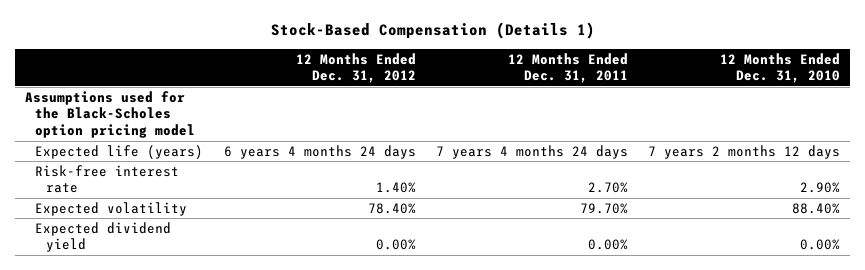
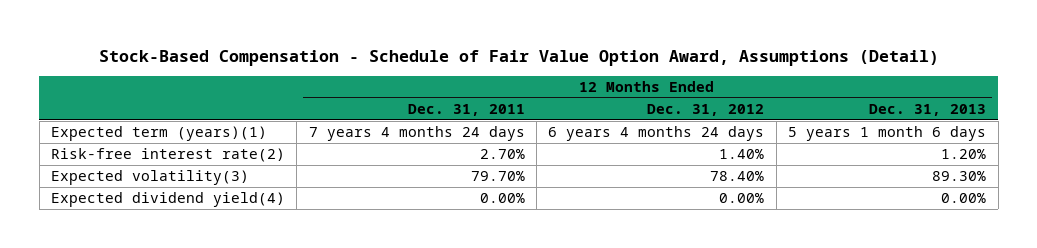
- Stock-Based Compensation (Details 1)
+ Stock-Based Compensation - Schedule of Fair Value Option Award, Assumptions (Detail)
- | 12 Months Ended Dec. 31, 2012 | 12 Months Ended Dec. 31, 2011 | 12 Months Ended Dec. 31, 2010
+ | 12 Months Ended Dec. 31, 2011 | 12 Months Ended Dec. 31, 2012 | 12 Months Ended Dec. 31, 2013
- Assumptions used for the Black-Scholes option pricing model
- Expected life (years) | 6 years 4 months 24 days | 7 years 4 months 24 days | 7 years 2 months 12 days
- Risk-free interest rate | 1.40% | 2.70% | 2.90%
- Expected volatility | 78.40% | 79.70% | 88.40%
- Expected dividend yield | 0.00% | 0.00% | 0.00%
+ Expected term (years)(1) | 7 years 4 months 24 days | 6 years 4 months 24 days | 5 years 1 month 6 days
+ Risk-free interest rate(2) | 2.70% | 1.40% | 1.20%
+ Expected volatility(3) | 79.70% | 78.40% | 89.30%
+ Expected dividend yield(4) | 0.00% | 0.00% | 0.00%

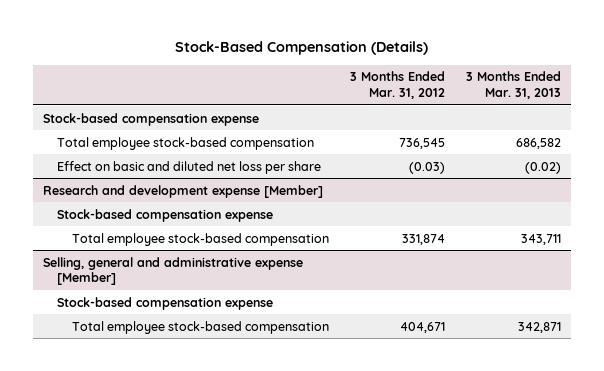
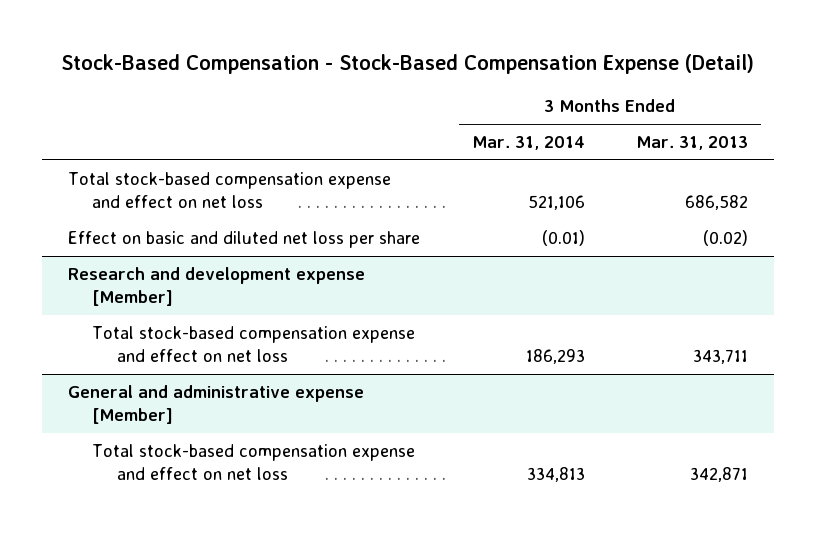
- Stock-Based Compensation (Details)
+ Stock-Based Compensation - Stock-Based Compensation Expense (Detail)
- | 3 Months Ended Mar. 31, 2012 | 3 Months Ended Mar. 31, 2013
+ | 3 Months Ended Mar. 31, 2014 | 3 Months Ended Mar. 31, 2013
- Stock-based compensation expense
- Total employee stock-based compensation | 736,545 | 686,582
+ Total stock-based compensation expense and effect on net loss | 521,106 | 686,582
@ Research and development expense [Member]
- Stock-based compensation expense
- Total employee stock-based compensation | 331,874 | 343,711
- Selling, general and administrative expense [Member]
- Stock-based compensation expense
- Total employee stock-based compensation | 404,671 | 342,871
@ Research and development expense [Member]
+ Total stock-based compensation expense and effect on net loss | 186,293 | 343,711
+ General and administrative expense [Member]
+ Total stock-based compensation expense and effect on net loss | 334,813 | 342,871

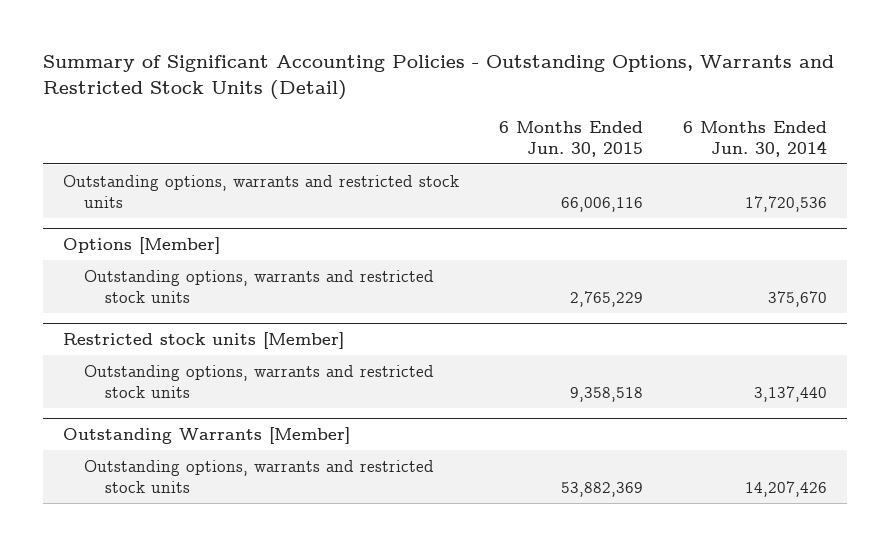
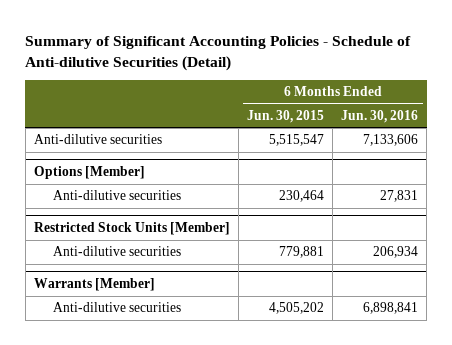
- Summary of Significant Accounting Policies - Outstanding Options, Warrants and Restricted Stock Units (Detail)
+ Summary of Significant Accounting Policies - Schedule of Anti-dilutive Securities (Detail)
- | 6 Months Ended Jun. 30, 2015 | 6 Months Ended Jun. 30, 2014
+ | 6 Months Ended Jun. 30, 2015 | 6 Months Ended Jun. 30, 2016
- Outstanding options, warrants and restricted stock units | 66,006,116 | 17,720,536
+ Anti-dilutive securities | 5,515,547 | 7,133,606
@ Options [Member]
- Outstanding options, warrants and restricted stock units | 2,765,229 | 375,670
- Restricted stock units [Member]
- Outstanding options, warrants and restricted stock units | 9,358,518 | 3,137,440
- Outstanding Warrants [Member]
- Outstanding options, warrants and restricted stock units | 53,882,369 | 14,207,426
@ Options [Member]
+ Anti-dilutive securities | 230,464 | 27,831
+ Restricted Stock Units [Member]
+ Anti-dilutive securities | 779,881 | 206,934
+ Warrants [Member]
+ Anti-dilutive securities | 4,505,202 | 6,898,841

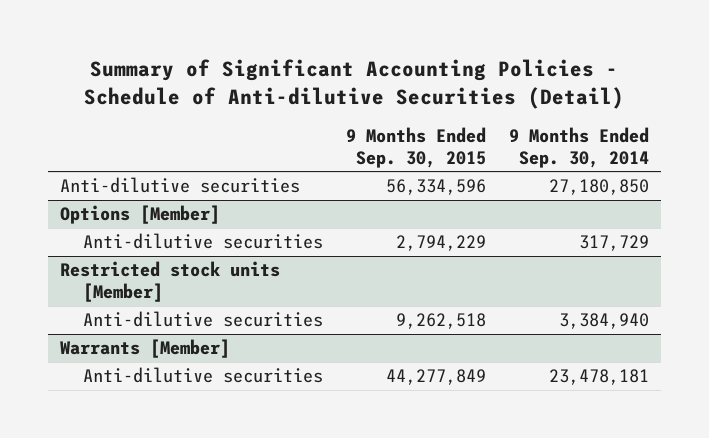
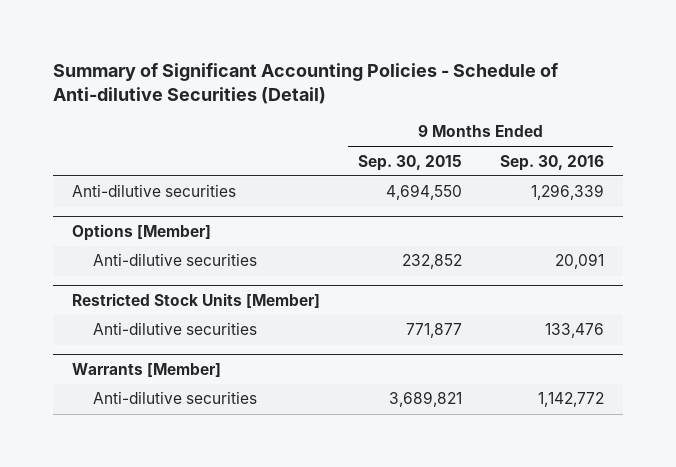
- | 9 Months Ended Sep. 30, 2015 | 9 Months Ended Sep. 30, 2014
+ | 9 Months Ended Sep. 30, 2015 | 9 Months Ended Sep. 30, 2016
- Anti-dilutive securities | 56,334,596 | 27,180,850
+ Anti-dilutive securities | 4,694,550 | 1,296,339
@ Options [Member]
- Anti-dilutive securities | 2,794,229 | 317,729
- Restricted stock units [Member]
- Anti-dilutive securities | 9,262,518 | 3,384,940
@ Options [Member]
+ Anti-dilutive securities | 232,852 | 20,091
+ Restricted Stock Units [Member]
+ Anti-dilutive securities | 771,877 | 133,476
@ Warrants [Member]
- Anti-dilutive securities | 44,277,849 | 23,478,181
+ Anti-dilutive securities | 3,689,821 | 1,142,772

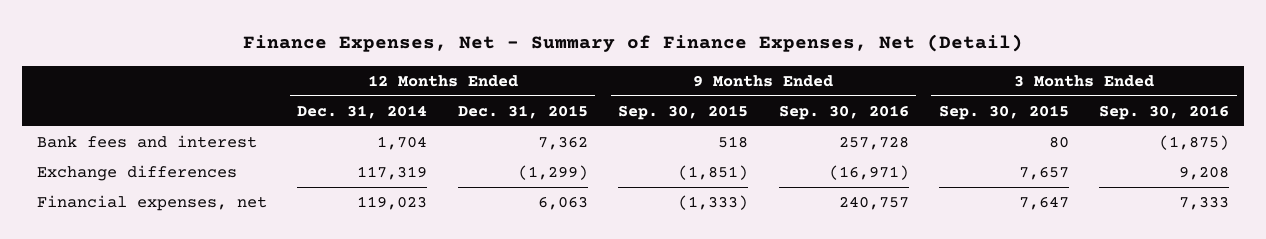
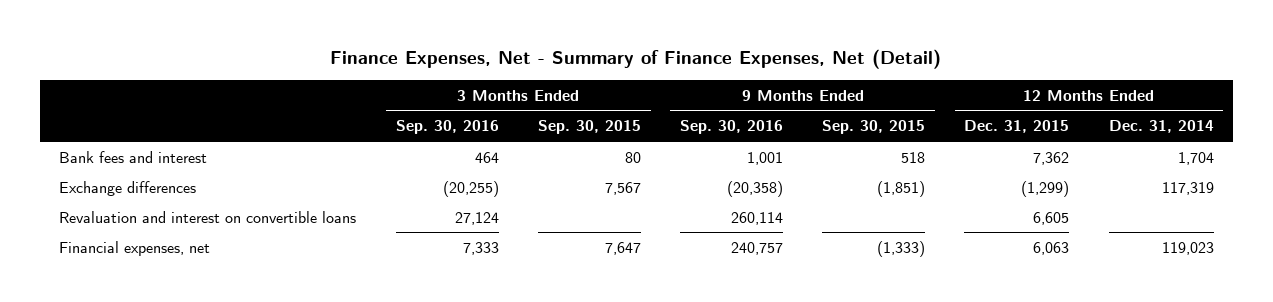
- | 12 Months Ended Dec. 31, 2014 | 12 Months Ended Dec. 31, 2015 | 9 Months Ended Sep. 30, 2015 | 9 Months Ended Sep. 30, 2016 | 3 Months Ended Sep. 30, 2015 | 3 Months Ended Sep. 30, 2016
+ | 3 Months Ended Sep. 30, 2016 | 3 Months Ended Sep. 30, 2015 | 9 Months Ended Sep. 30, 2016 | 9 Months Ended Sep. 30, 2015 | 12 Months Ended Dec. 31, 2015 | 12 Months Ended Dec. 31, 2014
- Bank fees and interest | 1,704 | 7,362 | 518 | 257,728 | 80 | (1,875)
- Exchange differences | 117,319 | (1,299) | (1,851) | (16,971) | 7,657 | 9,208
+ Bank fees and interest | 464 | 80 | 1,001 | 518 | 7,362 | 1,704
+ Exchange differences | (20,255) | 7,567 | (20,358) | (1,851) | (1,299) | 117,319
+ Revaluation and interest on convertible loans | 27,124 | | 260,114 | | 6,605 |

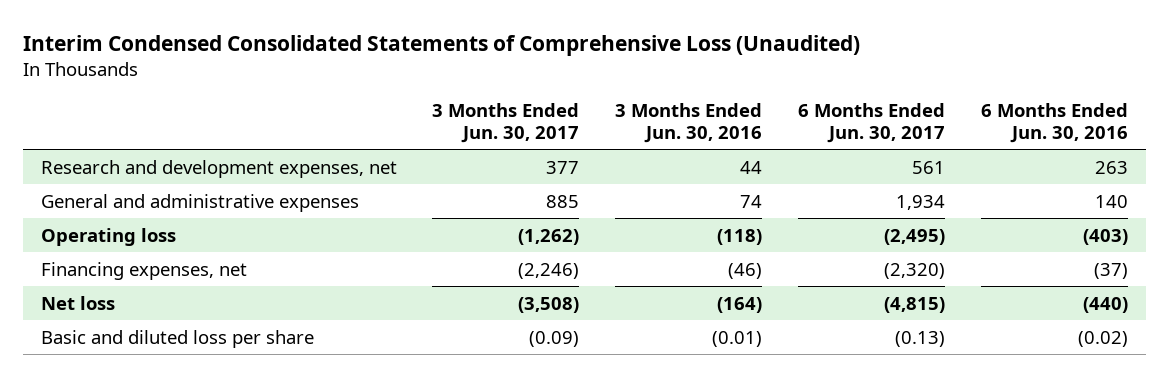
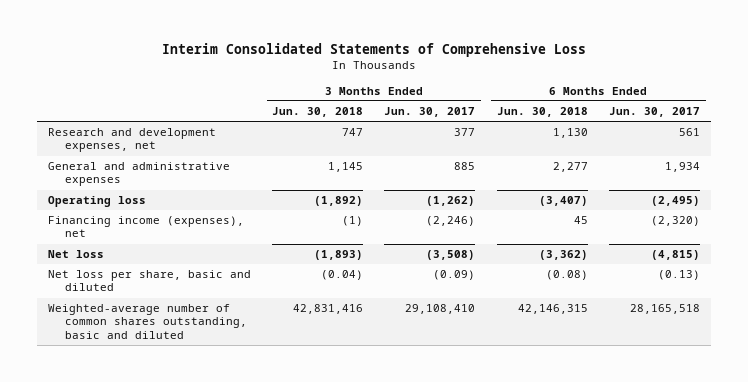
- Interim Condensed Consolidated Statements of Comprehensive Loss (Unaudited)
+ Interim Consolidated Statements of Comprehensive Loss
- | 3 Months Ended Jun. 30, 2017 | 3 Months Ended Jun. 30, 2016 | 6 Months Ended Jun. 30, 2017 | 6 Months Ended Jun. 30, 2016
+ | 3 Months Ended Jun. 30, 2018 | 3 Months Ended Jun. 30, 2017 | 6 Months Ended Jun. 30, 2018 | 6 Months Ended Jun. 30, 2017
- Financing expenses, net | (2,246) | (46) | (2,320) | (37)
+ Financing income (expenses), net | (1) | (2,246) | 45 | (2,320)
- Basic and diluted loss per share | (0.09) | (0.01) | (0.13) | (0.02)
+ Net loss per share, basic and diluted | (0.04) | (0.09) | (0.08) | (0.13)
+ Weighted-average number of common shares outstanding, basic and diluted | 42,831,416 | 29,108,410 | 42,146,315 | 28,165,518

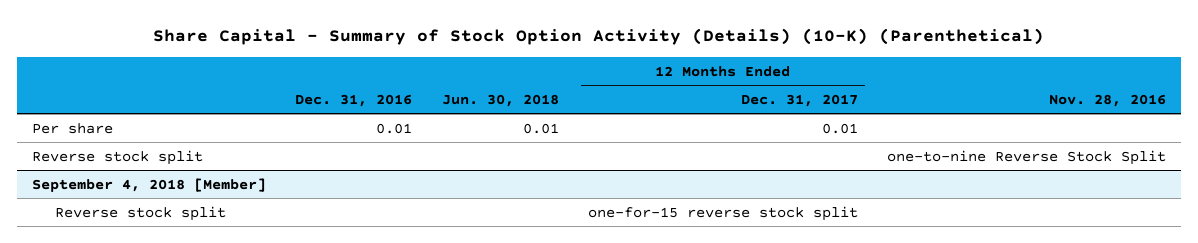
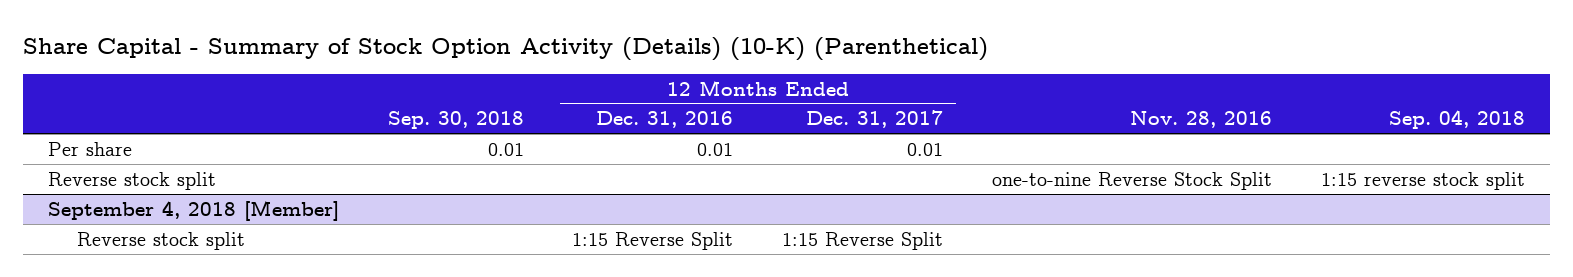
- | Dec. 31, 2016 | Jun. 30, 2018 | 12 Months Ended Dec. 31, 2017 | Nov. 28, 2016
+ | Sep. 30, 2018 | 12 Months Ended Dec. 31, 2016 | 12 Months Ended Dec. 31, 2017 | Nov. 28, 2016 | Sep. 04, 2018
@ September 4, 2018 [Member]
- Reverse stock split | | | one-for-15 reverse stock split |
+ Reverse stock split | | 1:15 Reverse Split | 1:15 Reverse Split | |

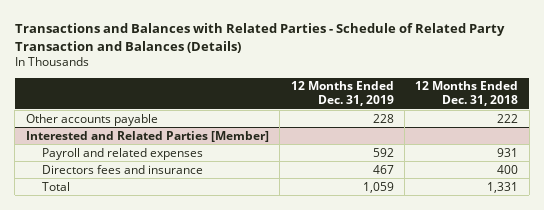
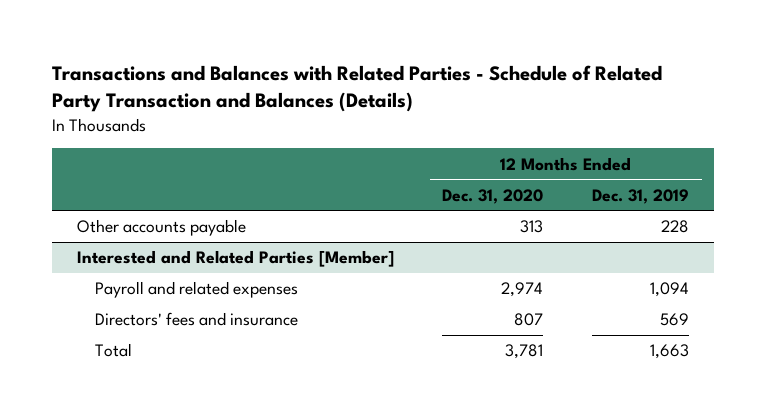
- | 12 Months Ended Dec. 31, 2019 | 12 Months Ended Dec. 31, 2018
+ | 12 Months Ended Dec. 31, 2020 | 12 Months Ended Dec. 31, 2019
@ Interested and Related Parties [Member]
- Payroll and related expenses | 592 | 931
- Directors fees and insurance | 467 | 400
- Total | 1,059 | 1,331
+ Payroll and related expenses | 2,974 | 1,094
+ Directors' fees and insurance | 807 | 569
+ Total | 3,781 | 1,663

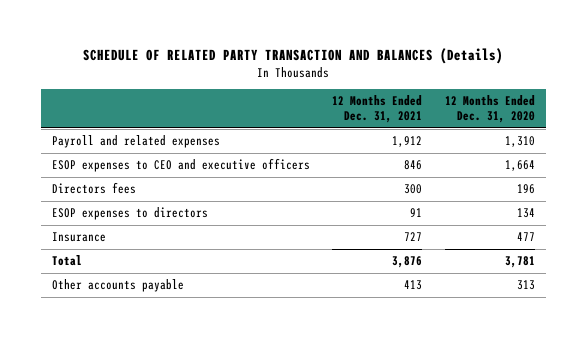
- Transactions and Balances with Related Parties - Schedule of Related Party Transaction and Balances (Details)
+ SCHEDULE OF RELATED PARTY TRANSACTION AND BALANCES (Details)
- | 12 Months Ended Dec. 31, 2020 | 12 Months Ended Dec. 31, 2019
+ | 12 Months Ended Dec. 31, 2021 | 12 Months Ended Dec. 31, 2020
- Interested and Related Parties [Member]
- Payroll and related expenses | 2,974 | 1,094
- Directors' fees and insurance | 807 | 569
+ Payroll and related expenses | 1,912 | 1,310
+ ESOP expenses to CEO and executive officers | 846 | 1,664
+ Directors fees | 300 | 196
+ ESOP expenses to directors | 91 | 134
+ Insurance | 727 | 477
moved down: Other accounts payable | 413 | 313

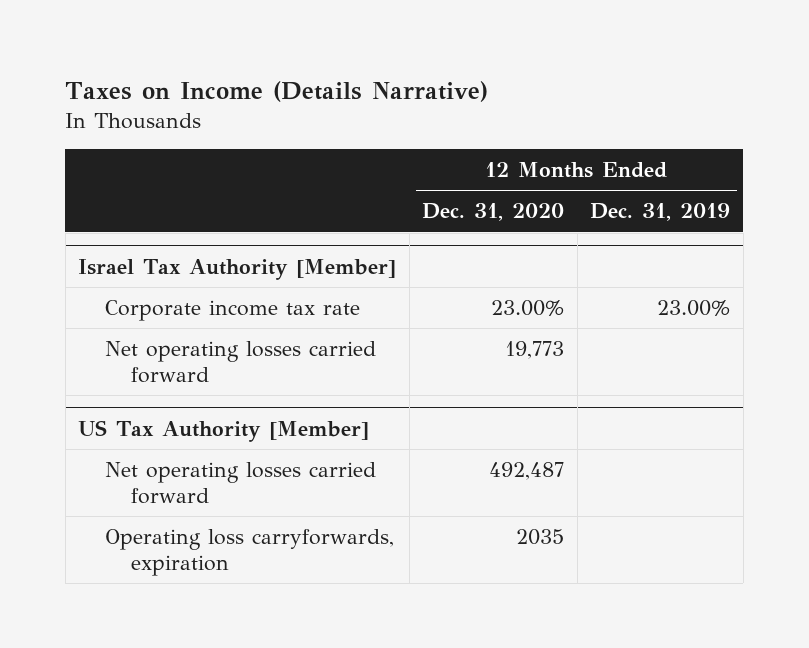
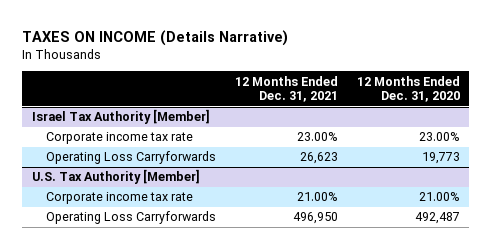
- Taxes on Income (Details Narrative)
+ TAXES ON INCOME (Details Narrative)
- | 12 Months Ended Dec. 31, 2020 | 12 Months Ended Dec. 31, 2019
+ | 12 Months Ended Dec. 31, 2021 | 12 Months Ended Dec. 31, 2020
@ Israel Tax Authority [Member]
- Net operating losses carried forward | 19,773 |
- US Tax Authority [Member]
- Net operating losses carried forward | 492,487 |
- Operating loss carryforwards, expiration | 2035 |
@ Israel Tax Authority [Member]
+ Operating Loss Carryforwards | 26,623 | 19,773
+ U.S. Tax Authority [Member]
+ Corporate income tax rate | 21.00% | 21.00%
+ Operating Loss Carryforwards | 496,950 | 492,487

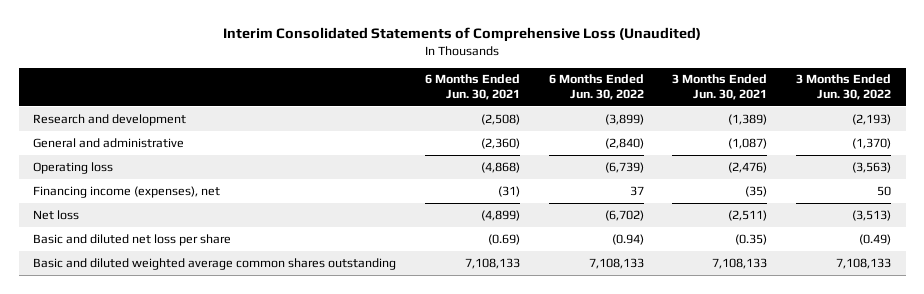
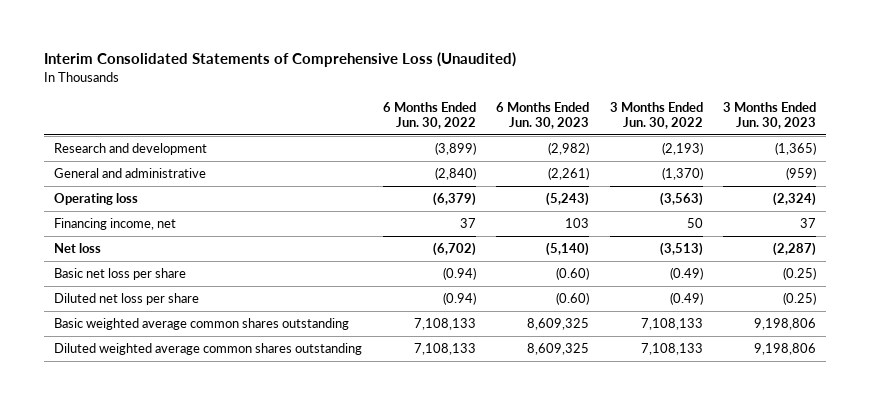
- | 6 Months Ended Jun. 30, 2021 | 6 Months Ended Jun. 30, 2022 | 3 Months Ended Jun. 30, 2021 | 3 Months Ended Jun. 30, 2022
+ | 6 Months Ended Jun. 30, 2022 | 6 Months Ended Jun. 30, 2023 | 3 Months Ended Jun. 30, 2022 | 3 Months Ended Jun. 30, 2023
- Operating loss | (4,868) | (6,739) | (2,476) | (3,563)
- Financing income (expenses), net | (31) | 37 | (35) | 50
+ Operating loss | (6,379) | (5,243) | (3,563) | (2,324)
+ Financing income, net | 37 | 103 | 50 | 37
- Basic and diluted net loss per share | (0.69) | (0.94) | (0.35) | (0.49)
- Basic and diluted weighted average common shares outstanding | 7,108,133 | 7,108,133 | 7,108,133 | 7,108,133
+ Basic net loss per share | (0.94) | (0.60) | (0.49) | (0.25)
+ Diluted net loss per share | (0.94) | (0.60) | (0.49) | (0.25)
+ Basic weighted average common shares outstanding | 7,108,133 | 8,609,325 | 7,108,133 | 9,198,806
+ Diluted weighted average common shares outstanding | 7,108,133 | 8,609,325 | 7,108,133 | 9,198,806

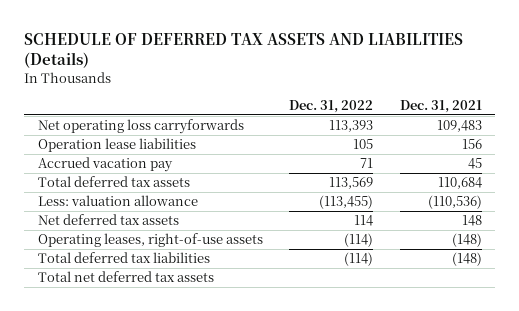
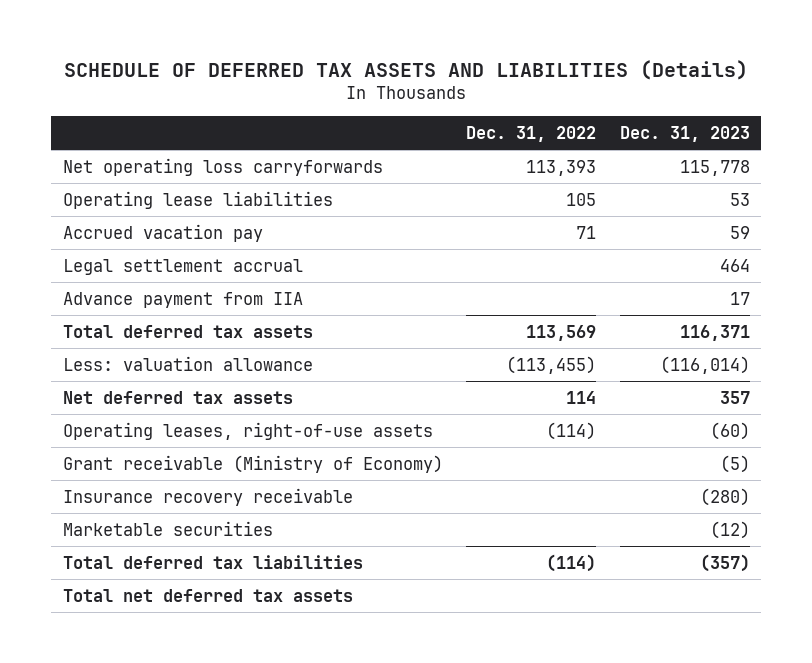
- | Dec. 31, 2022 | Dec. 31, 2021
+ | Dec. 31, 2022 | Dec. 31, 2023
- Operation lease liabilities | 105 | 156
+ Operating lease liabilities | 105 | 53
+ Legal settlement accrual | | 464
+ Advance payment from IIA | | 17
+ Grant receivable (Ministry of Economy) | | (5)
+ Insurance recovery receivable | | (280)
+ Marketable securities | | (12)

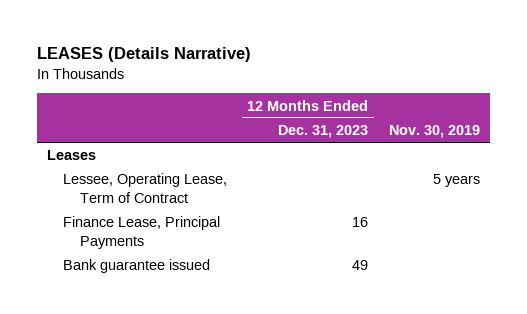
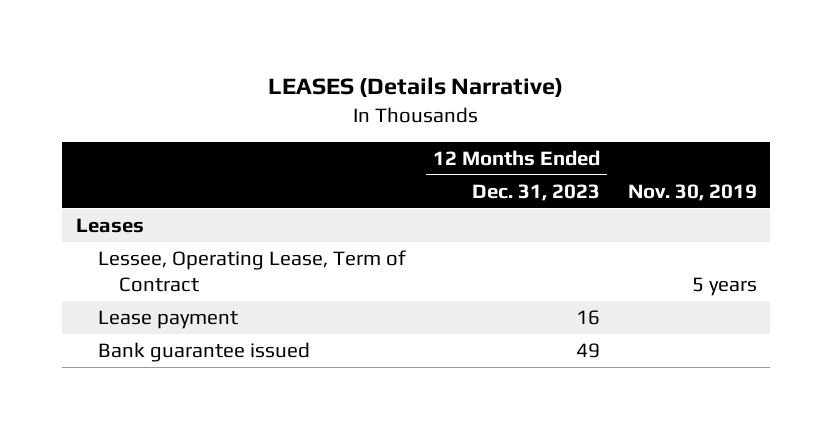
- Finance Lease, Principal Payments | 16 |
+ Lease payment | 16 |

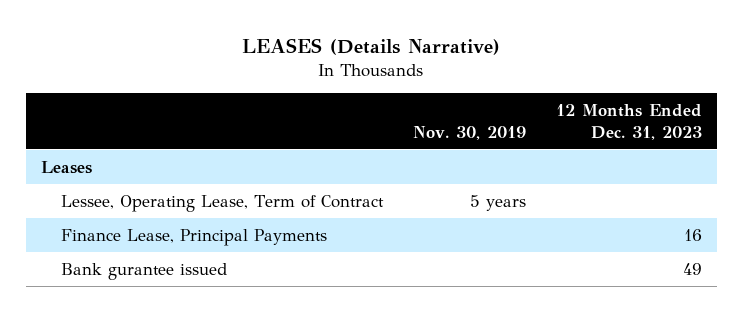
- | 12 Months Ended Dec. 31, 2023 | Nov. 30, 2019
+ | Nov. 30, 2019 | 12 Months Ended Dec. 31, 2023
- Lease payment | 16 |
- Bank guarantee issued | 49 |
+ Finance Lease, Principal Payments | | 16
+ Bank gurantee issued | | 49

